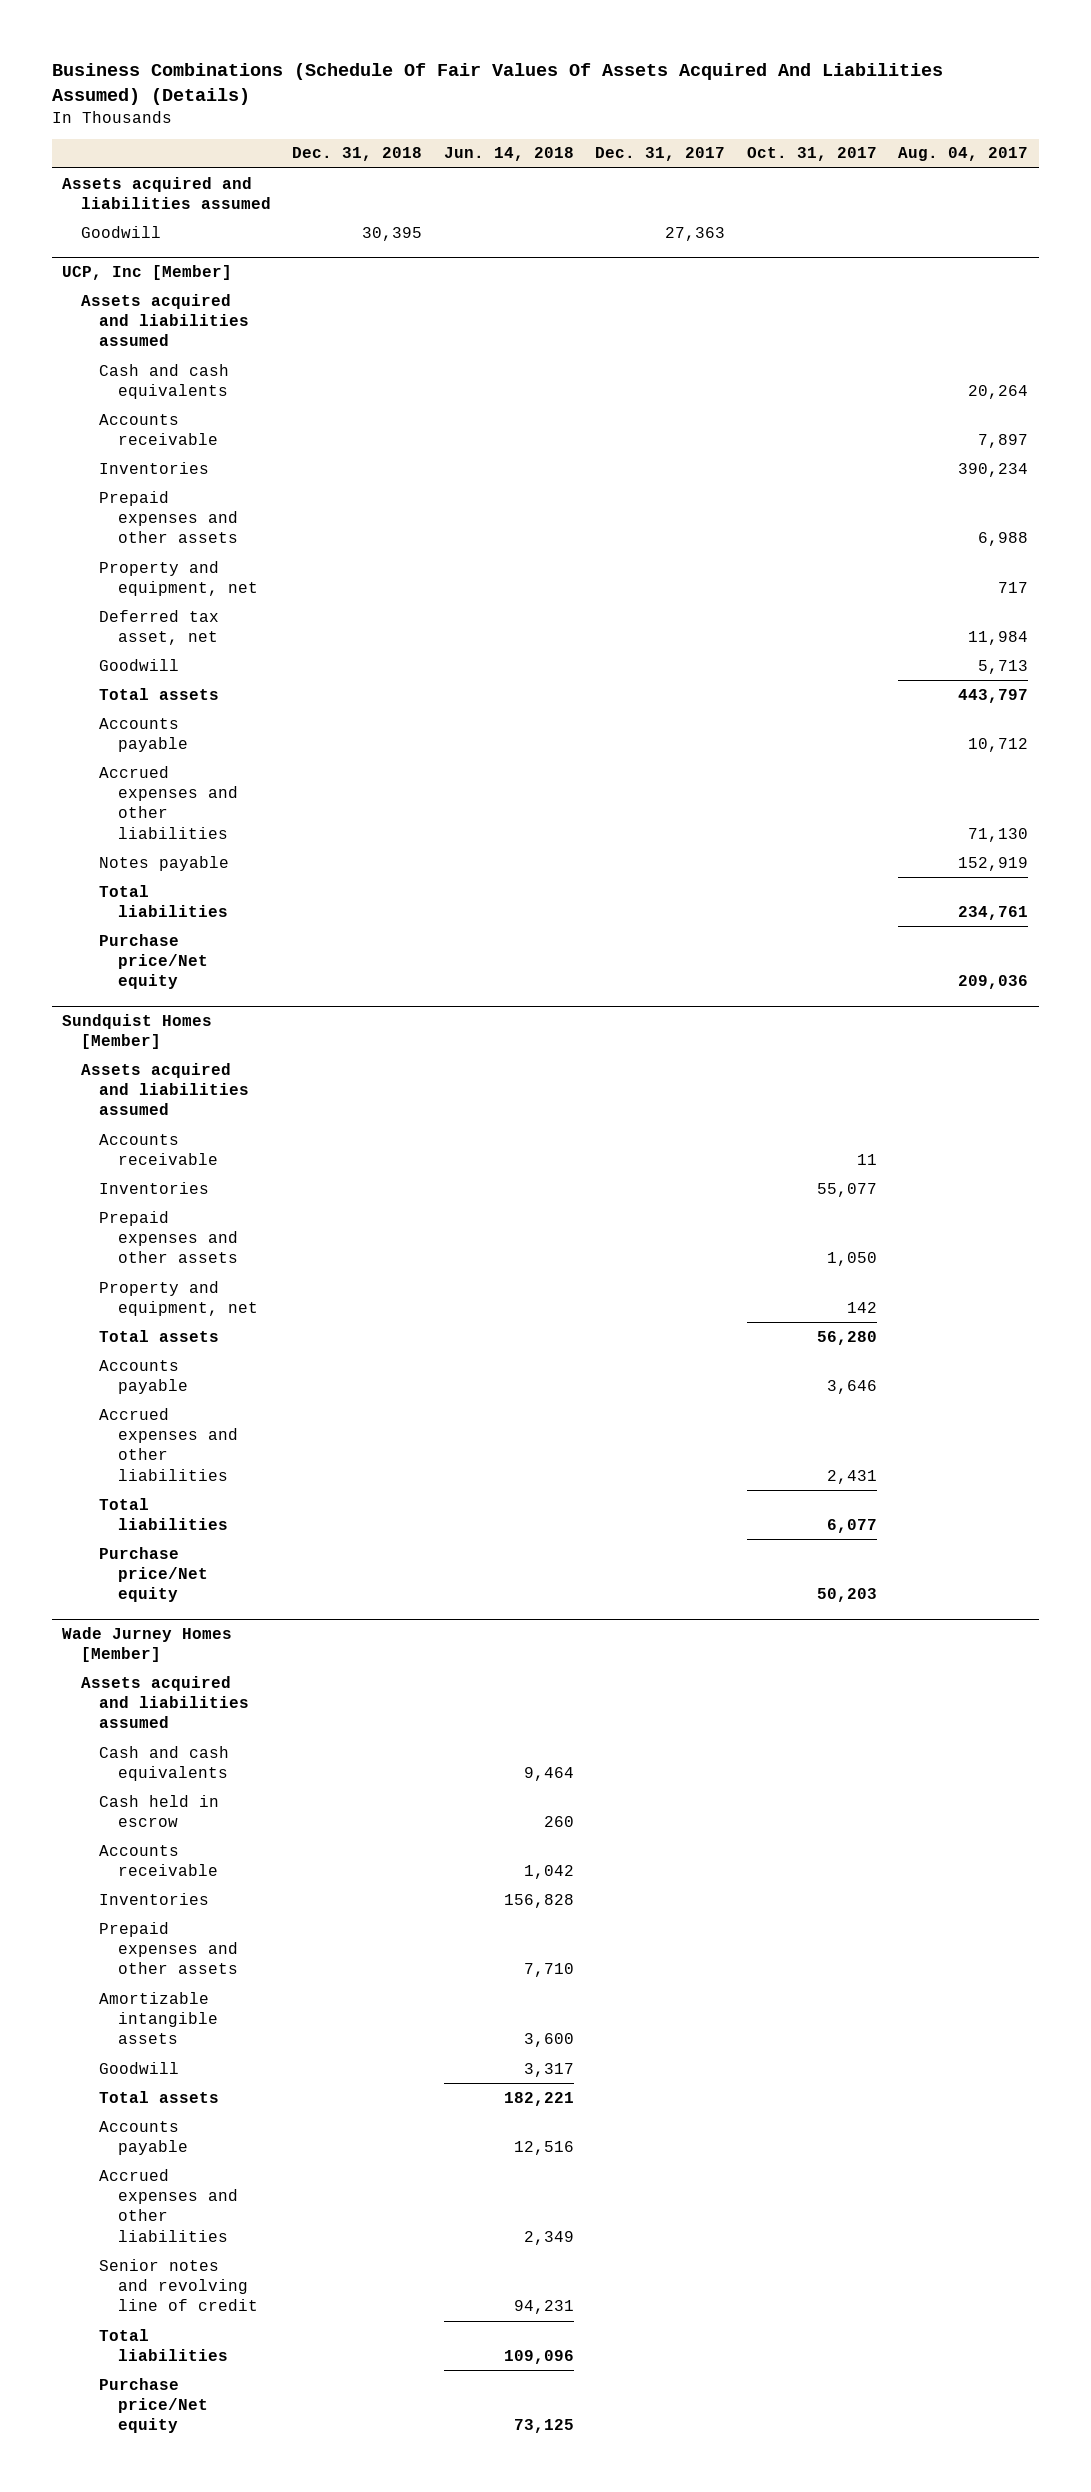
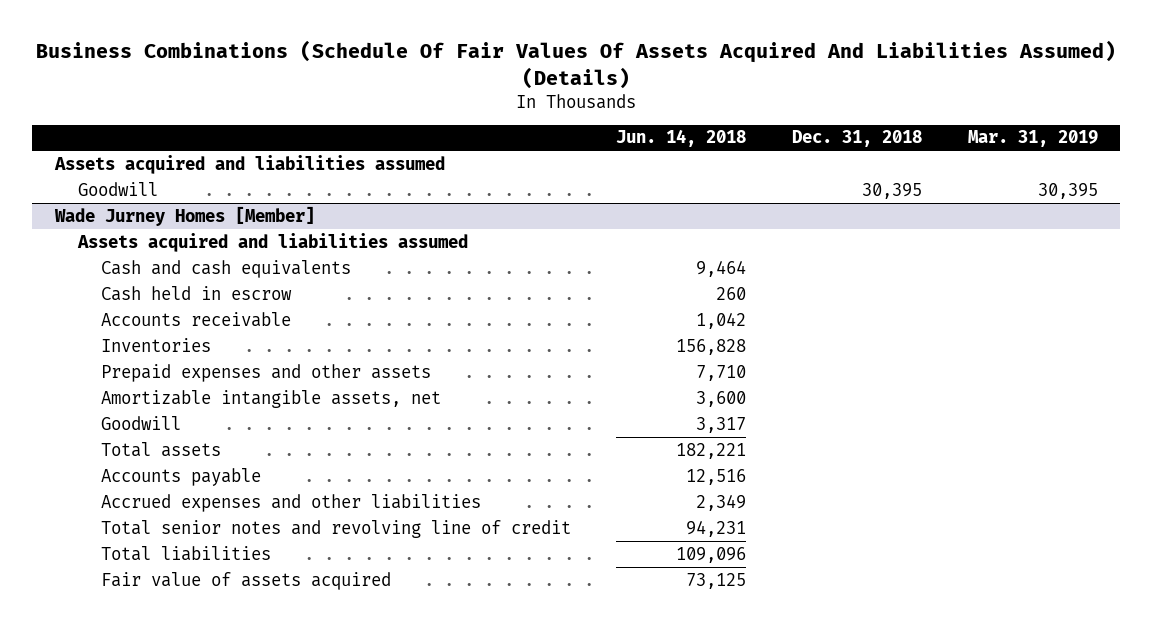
- | Dec. 31, 2018 | Jun. 14, 2018 | Dec. 31, 2017 | Oct. 31, 2017 | Aug. 04, 2017
+ | Jun. 14, 2018 | Dec. 31, 2018 | Mar. 31, 2019
- UCP, Inc [Member]
- Assets acquired and liabilities assumed
- Cash and cash equivalents | | | | | 20,264
- Accounts receivable | | | | | 7,897
- Inventories | | | | | 390,234
- Prepaid expenses and other assets | | | | | 6,988
- Property and equipment, net | | | | | 717
- Deferred tax asset, net | | | | | 11,984
- Goodwill | | | | | 5,713
- Total assets | | | | | 443,797
- Accounts payable | | | | | 10,712
- Accrued expenses and other liabilities | | | | | 71,130
- Notes payable | | | | | 152,919
- Total liabilities | | | | | 234,761
- Purchase price/Net equity | | | | | 209,036
- Sundquist Homes [Member]
- Assets acquired and liabilities assumed
- Accounts receivable | | | | 11 |
- Inventories | | | | 55,077 |
- Prepaid expenses and other assets | | | | 1,050 |
- Property and equipment, net | | | | 142 |
- Total assets | | | | 56,280 |
- Accounts payable | | | | 3,646 |
- Accrued expenses and other liabilities | | | | 2,431 |
- Total liabilities | | | | 6,077 |
- Purchase price/Net equity | | | | 50,203 |
@ Wade Jurney Homes [Member]
- Amortizable intangible assets | | 3,600 | | |
+ Amortizable intangible assets, net | 3,600 | |
- Senior notes and revolving line of credit | | 94,231 | | |
+ Total senior notes and revolving line of credit | 94,231 | |
- Purchase price/Net equity | | 73,125 | | |
+ Fair value of assets acquired | 73,125 | |

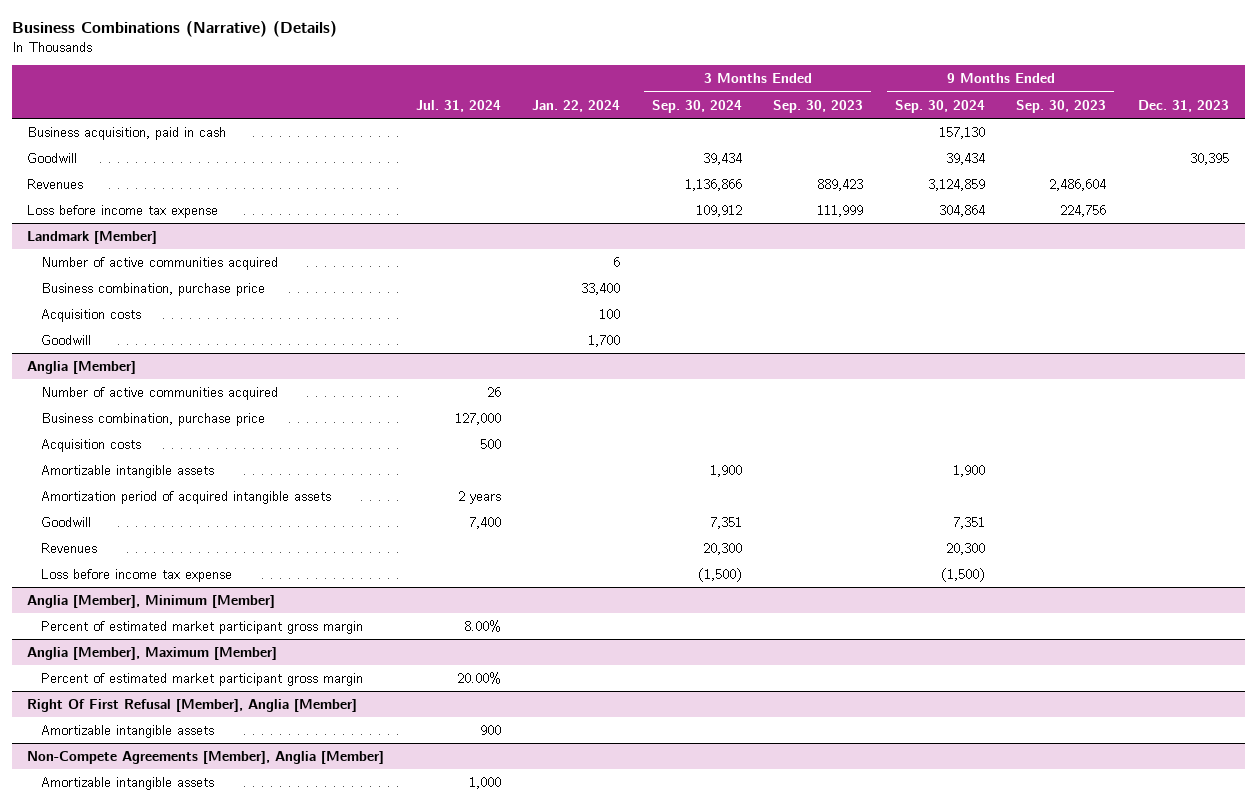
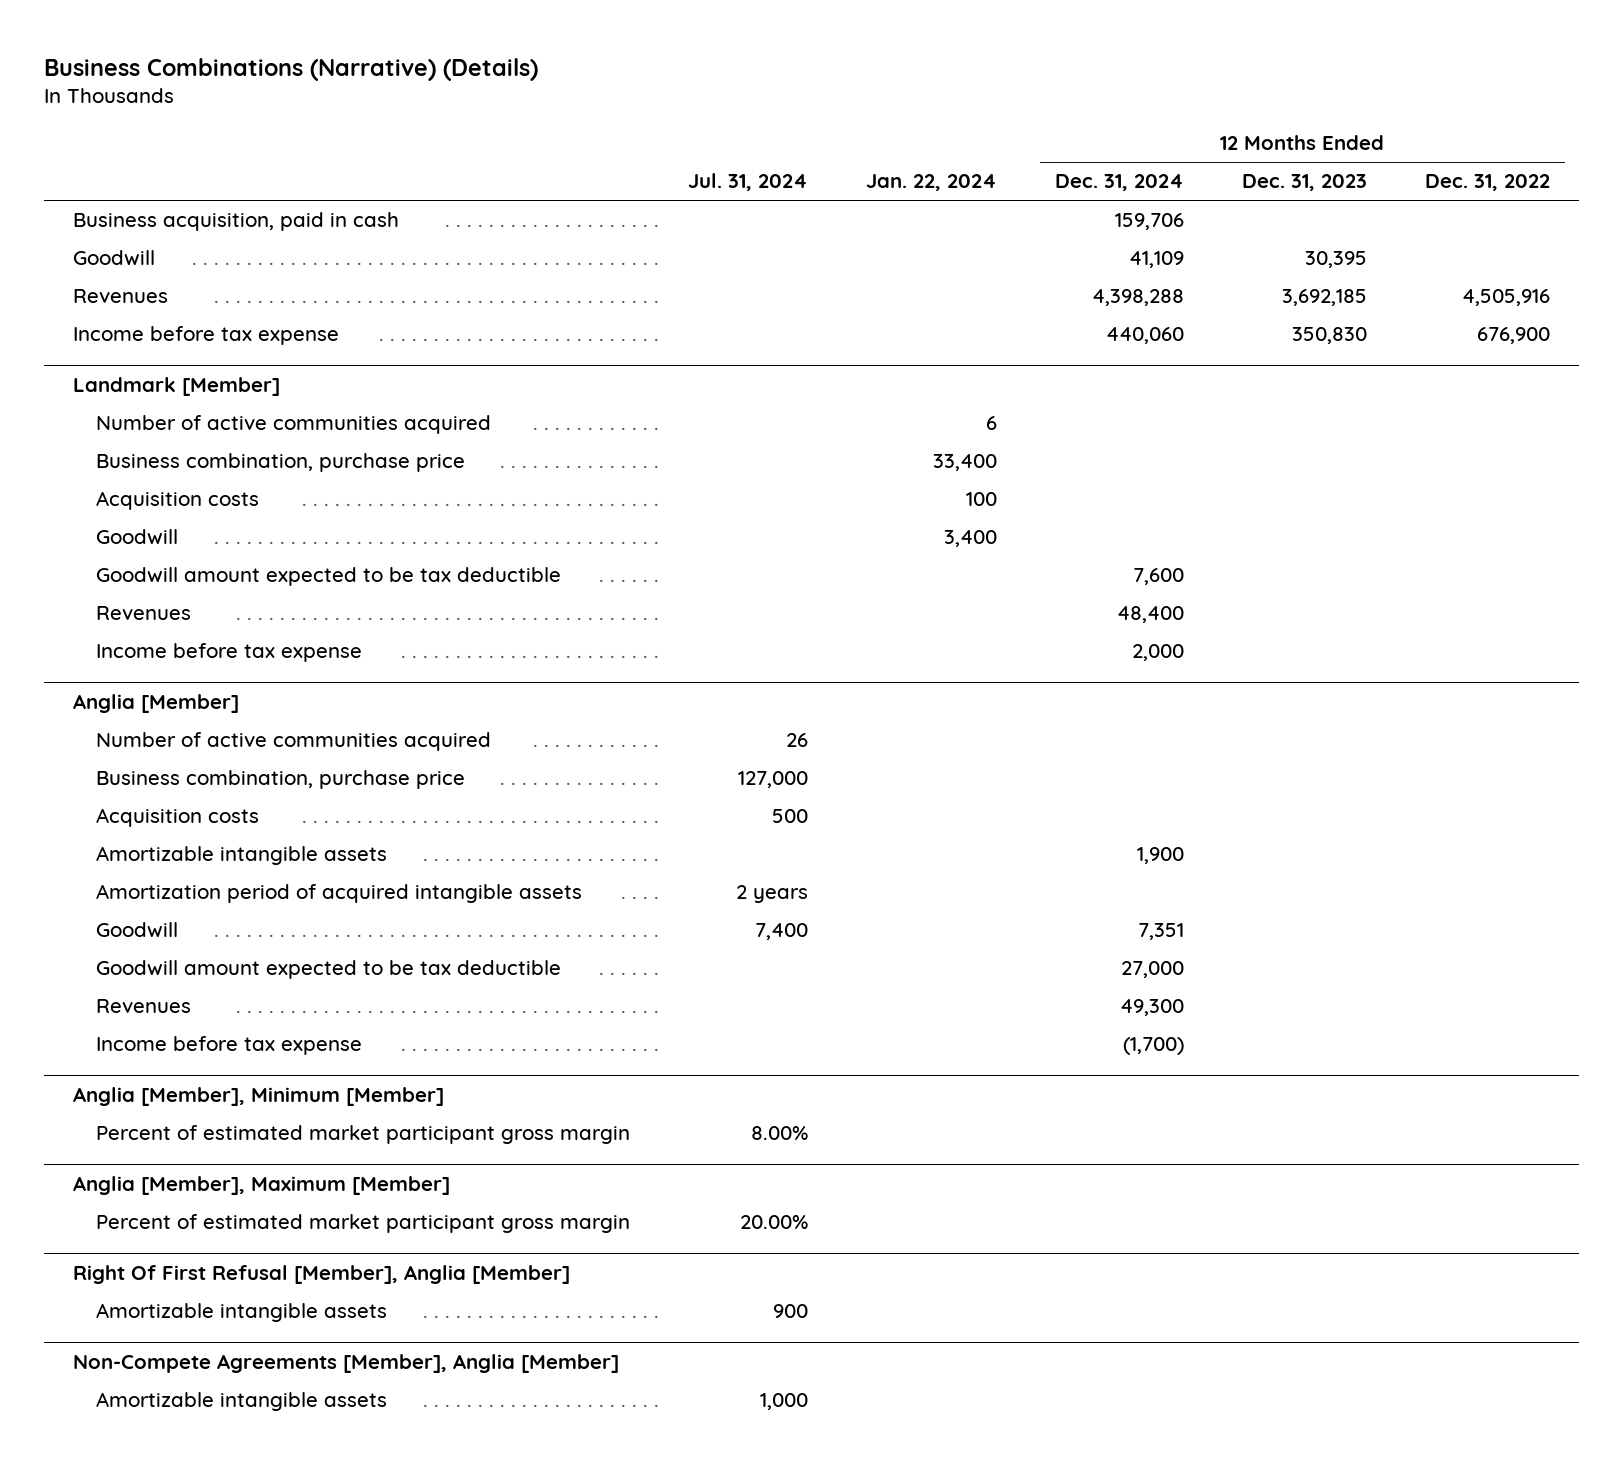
- | Jul. 31, 2024 | Jan. 22, 2024 | 3 Months Ended Sep. 30, 2024 | 3 Months Ended Sep. 30, 2023 | 9 Months Ended Sep. 30, 2024 | 9 Months Ended Sep. 30, 2023 | Dec. 31, 2023
+ | Jul. 31, 2024 | Jan. 22, 2024 | 12 Months Ended Dec. 31, 2024 | 12 Months Ended Dec. 31, 2023 | 12 Months Ended Dec. 31, 2022
- Loss before income tax expense | | | 109,912 | 111,999 | 304,864 | 224,756 |
+ Income before tax expense | | | 440,060 | 350,830 | 676,900
@ Landmark [Member]
- Goodwill | | 1,700 | | | | |
+ Goodwill | | 3,400 | | |
+ Goodwill amount expected to be tax deductible | | | 7,600 | |
+ Revenues | | | 48,400 | |
+ Income before tax expense | | | 2,000 | |
@ Anglia [Member]
+ Goodwill amount expected to be tax deductible | | | 27,000 | |
- Loss before income tax expense | | | (1,500) | | (1,500) | |
+ Income before tax expense | | | (1,700) | |

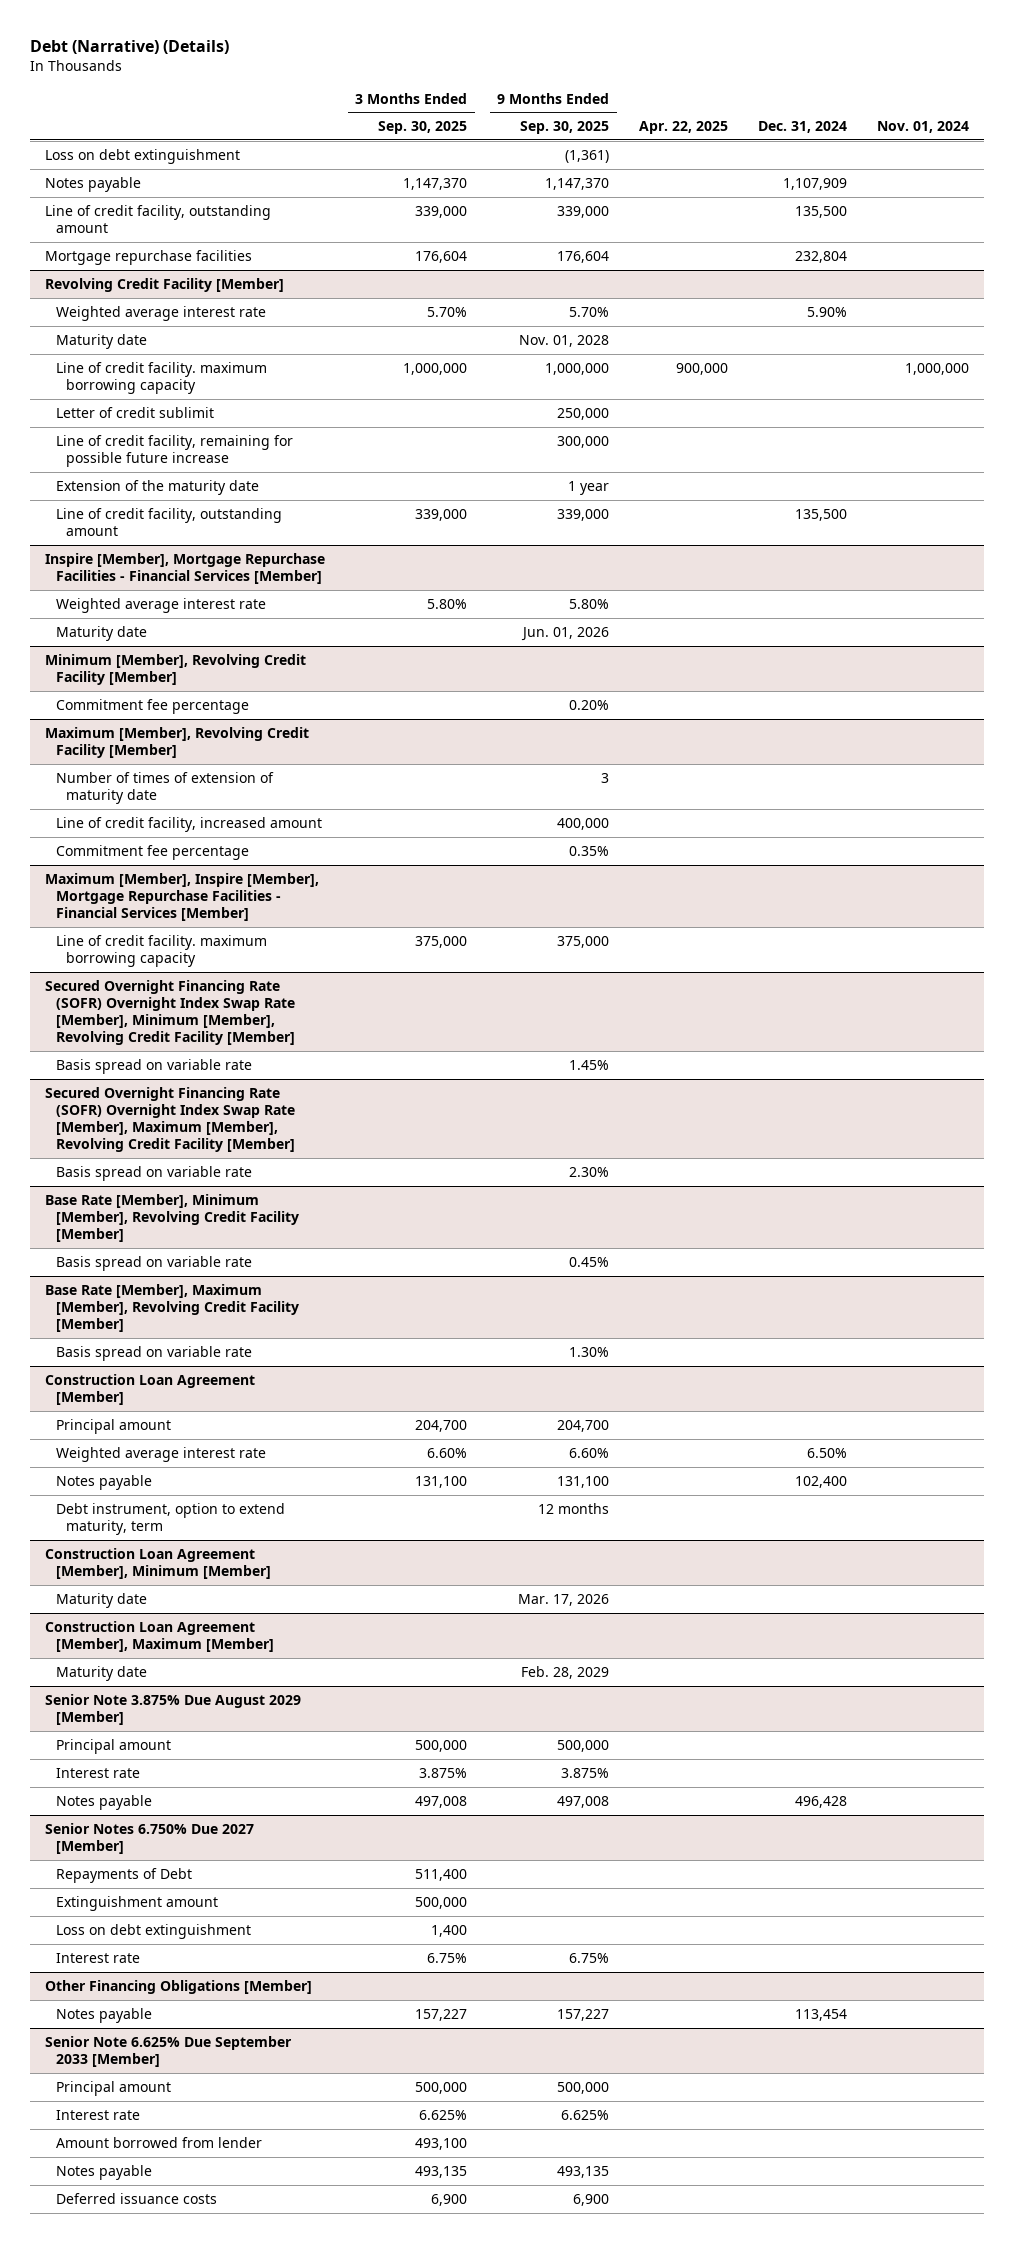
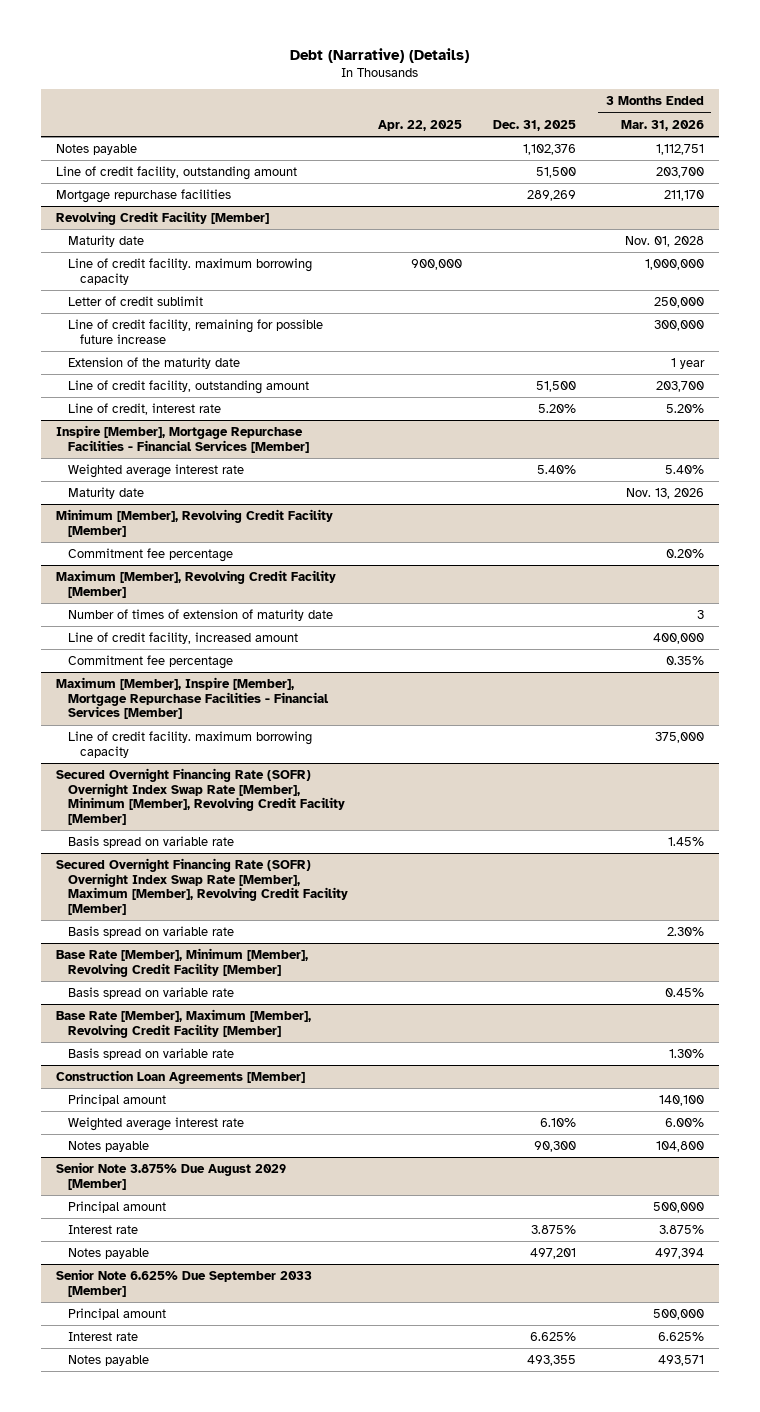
- | 3 Months Ended Sep. 30, 2025 | 9 Months Ended Sep. 30, 2025 | Apr. 22, 2025 | Dec. 31, 2024 | Nov. 01, 2024
+ | Apr. 22, 2025 | Dec. 31, 2025 | 3 Months Ended Mar. 31, 2026
- Loss on debt extinguishment | | (1,361) | | |
@ Revolving Credit Facility [Member]
- Weighted average interest rate | 5.70% | 5.70% | | 5.90% |
+ Line of credit, interest rate | | 5.20% | 5.20%
- Construction Loan Agreement [Member]
+ Construction Loan Agreements [Member]
- Debt instrument, option to extend maturity, term | | 12 months | | |
- Construction Loan Agreement [Member], Minimum [Member]
- Maturity date | | Mar. 17, 2026 | | |
- Construction Loan Agreement [Member], Maximum [Member]
- Maturity date | | Feb. 28, 2029 | | |
- Senior Notes 6.750% Due 2027 [Member]
- Repayments of Debt | 511,400 | | | |
- Extinguishment amount | 500,000 | | | |
- Loss on debt extinguishment | 1,400 | | | |
- Interest rate | 6.75% | 6.75% | | |
- Other Financing Obligations [Member]
- Notes payable | 157,227 | 157,227 | | 113,454 |
@ Senior Note 6.625% Due September 2033 [Member]
- Amount borrowed from lender | 493,100 | | | |
- Deferred issuance costs | 6,900 | 6,900 | | |

